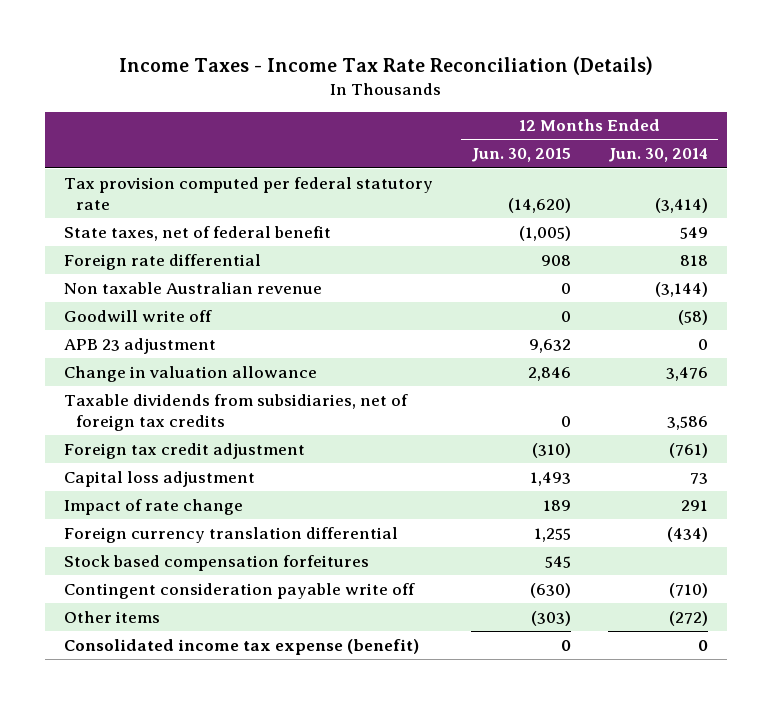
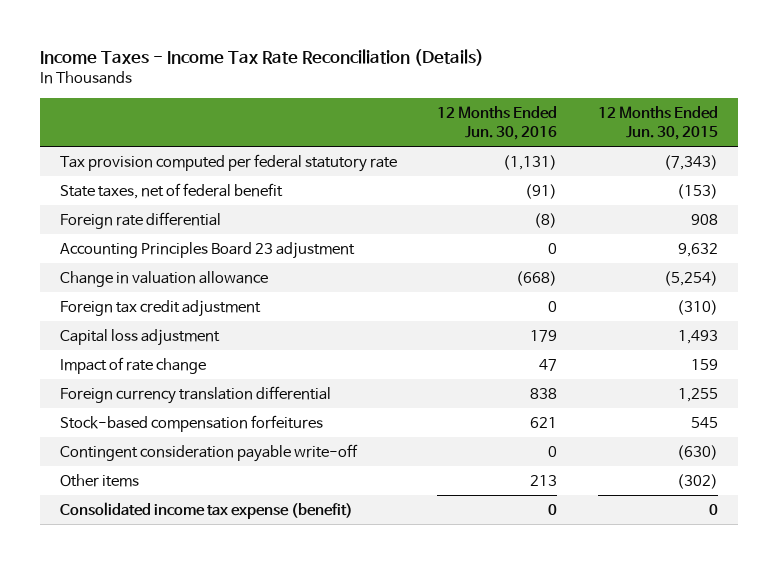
- | 12 Months Ended Jun. 30, 2015 | 12 Months Ended Jun. 30, 2014
+ | 12 Months Ended Jun. 30, 2016 | 12 Months Ended Jun. 30, 2015
- Tax provision computed per federal statutory rate | (14,620) | (3,414)
- State taxes, net of federal benefit | (1,005) | 549
+ Tax provision computed per federal statutory rate | (1,131) | (7,343)
+ State taxes, net of federal benefit | (91) | (153)
- Non taxable Australian revenue | 0 | (3,144)
- Goodwill write off | 0 | (58)
- APB 23 adjustment | 9,632 | 0
- Change in valuation allowance | 2,846 | 3,476
- Taxable dividends from subsidiaries, net of foreign tax credits | 0 | 3,586
+ Accounting Principles Board 23 adjustment | 0 | 9,632
+ Change in valuation allowance | (668) | (5,254)
- Impact of rate change | 189 | 291
+ Impact of rate change | 47 | 159
- Stock based compensation forfeitures | 545 |
- Contingent consideration payable write off | (630) | (710)
- Other items | (303) | (272)
+ Stock-based compensation forfeitures | 621 | 545
+ Contingent consideration payable write-off | 0 | (630)
+ Other items | 213 | (302)

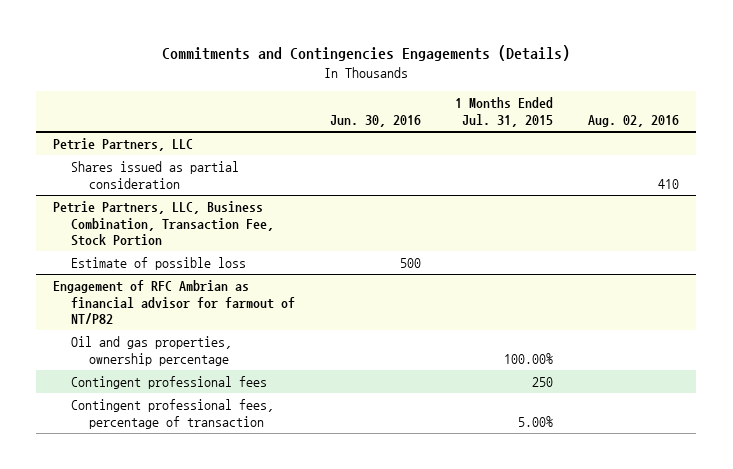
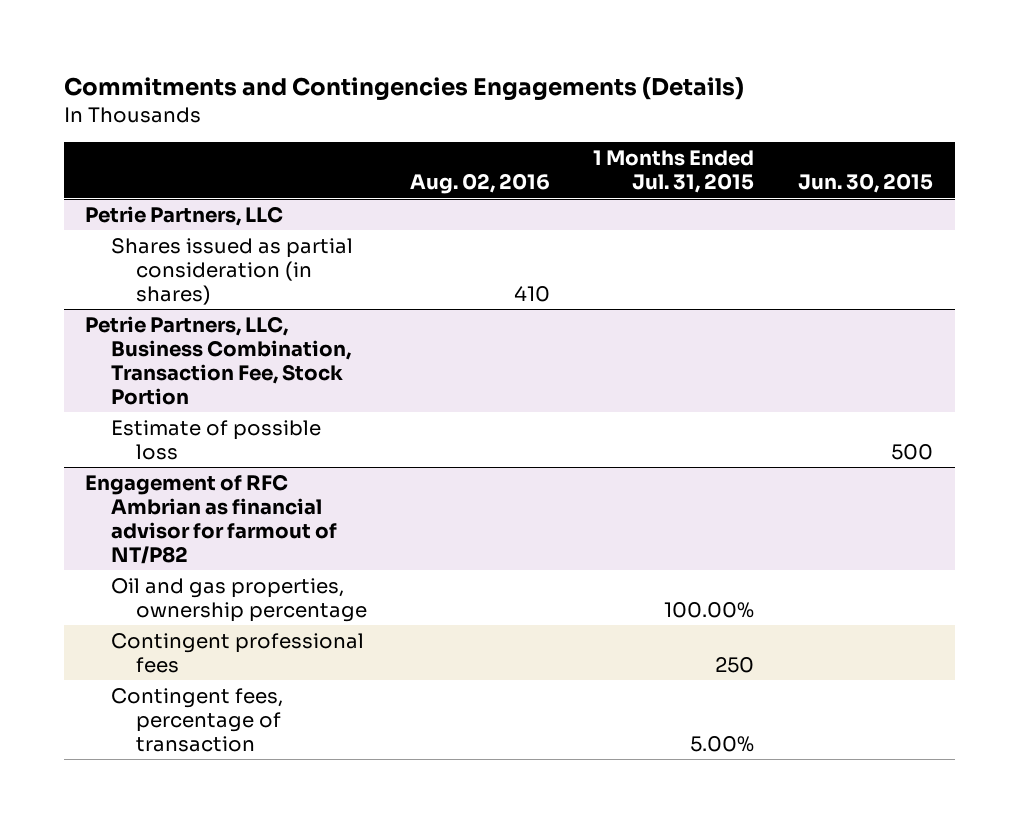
- | Jun. 30, 2016 | 1 Months Ended Jul. 31, 2015 | Aug. 02, 2016
+ | Aug. 02, 2016 | 1 Months Ended Jul. 31, 2015 | Jun. 30, 2015
@ Petrie Partners, LLC
- Shares issued as partial consideration | | | 410
+ Shares issued as partial consideration (in shares) | 410 | |
@ Engagement of RFC Ambrian as financial advisor for farmout of NT/P82
- Contingent professional fees, percentage of transaction | | 5.00% |
+ Contingent fees, percentage of transaction | | 5.00% |

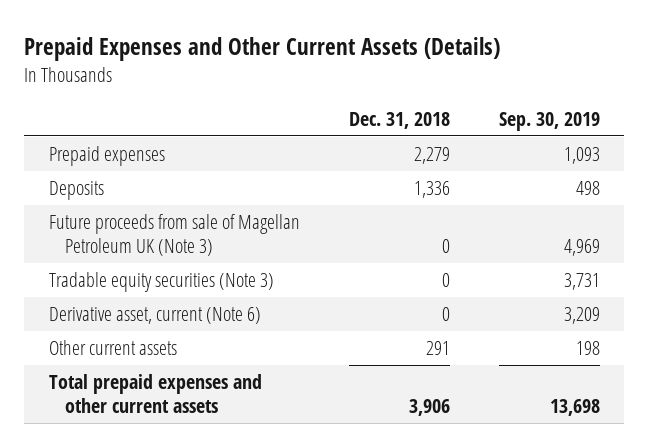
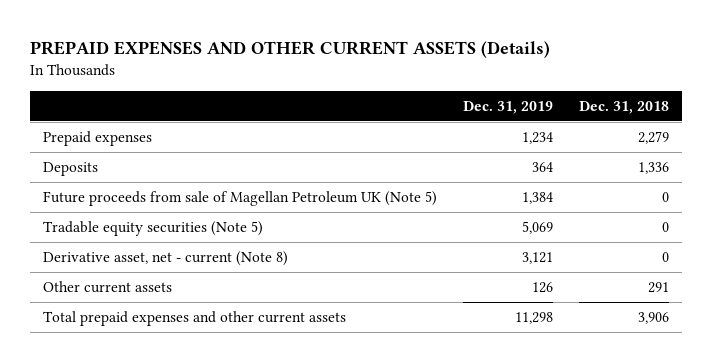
- Prepaid Expenses and Other Current Assets (Details)
+ PREPAID EXPENSES AND OTHER CURRENT ASSETS (Details)
- | Dec. 31, 2018 | Sep. 30, 2019
+ | Dec. 31, 2019 | Dec. 31, 2018
- Future proceeds from sale of Magellan Petroleum UK (Note 3) | 0 | 4,969
- Tradable equity securities (Note 3) | 0 | 3,731
- Derivative asset, current (Note 6) | 0 | 3,209
+ Future proceeds from sale of Magellan Petroleum UK (Note 5) | 1,384 | 0
+ Tradable equity securities (Note 5) | 5,069 | 0
+ Derivative asset, net - current (Note 8) | 3,121 | 0

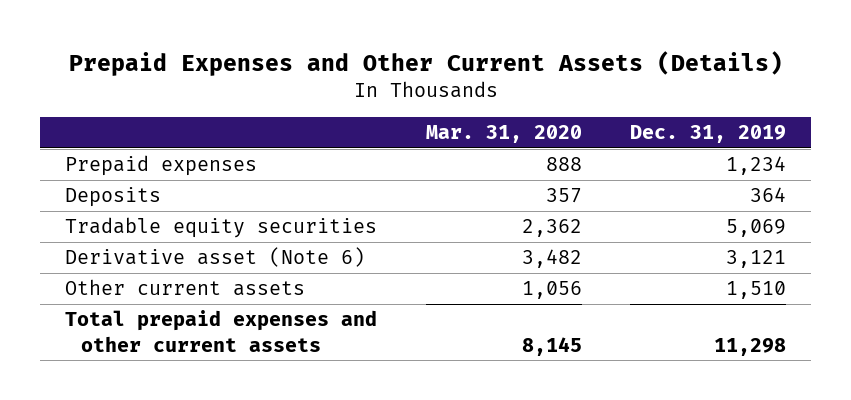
- PREPAID EXPENSES AND OTHER CURRENT ASSETS (Details)
+ Prepaid Expenses and Other Current Assets (Details)
- | Dec. 31, 2019 | Dec. 31, 2018
+ | Mar. 31, 2020 | Dec. 31, 2019
- Future proceeds from sale of Magellan Petroleum UK (Note 5) | 1,384 | 0
- Tradable equity securities (Note 5) | 5,069 | 0
- Derivative asset, net - current (Note 8) | 3,121 | 0
- Other current assets | 126 | 291
+ Tradable equity securities | 2,362 | 5,069
+ Derivative asset (Note 6) | 3,482 | 3,121
+ Other current assets | 1,056 | 1,510

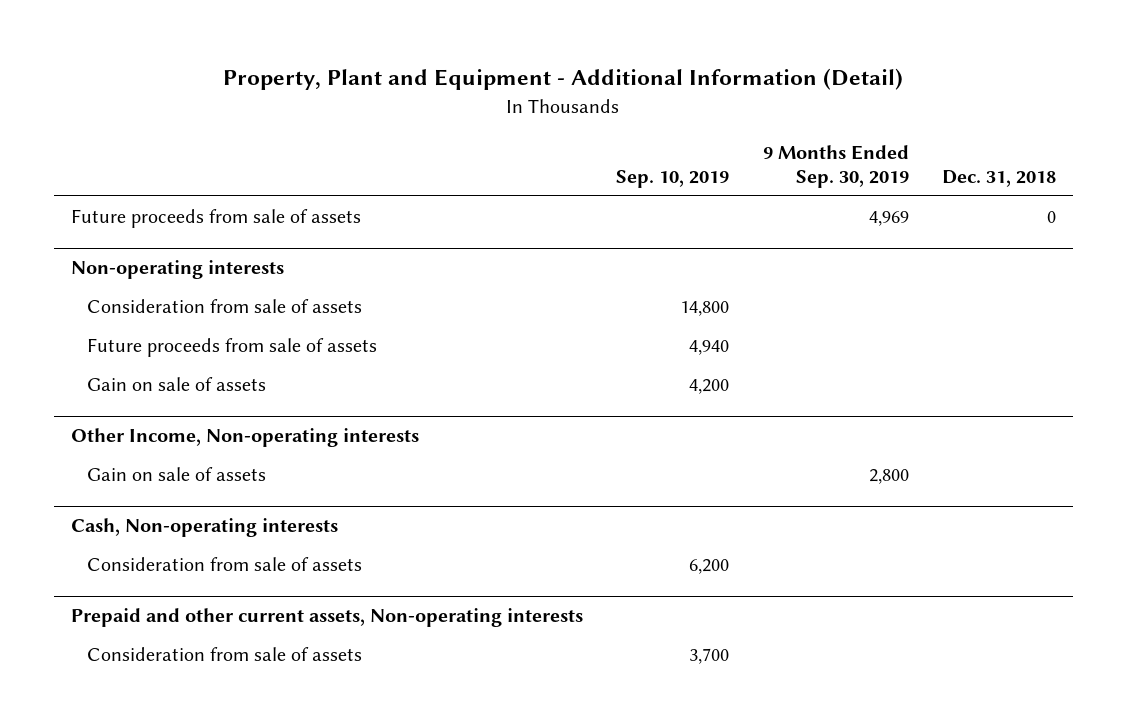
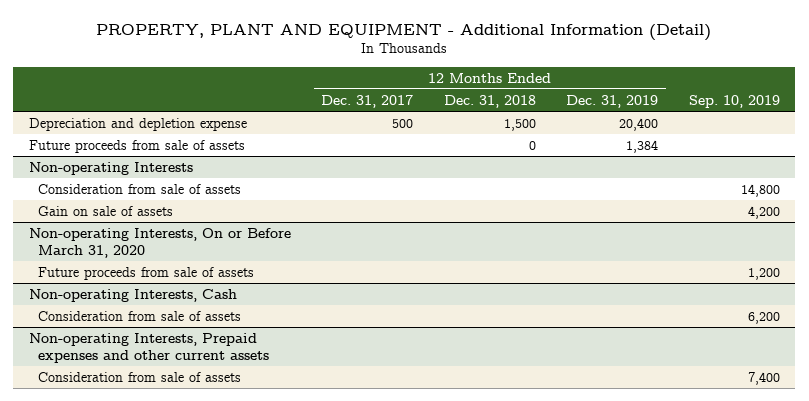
- Property, Plant and Equipment - Additional Information (Detail)
+ PROPERTY, PLANT AND EQUIPMENT - Additional Information (Detail)
- | Sep. 10, 2019 | 9 Months Ended Sep. 30, 2019 | Dec. 31, 2018
+ | 12 Months Ended Dec. 31, 2017 | 12 Months Ended Dec. 31, 2018 | 12 Months Ended Dec. 31, 2019 | Sep. 10, 2019
+ Depreciation and depletion expense | 500 | 1,500 | 20,400 |
- Non-operating interests
+ Non-operating Interests
- Future proceeds from sale of assets | 4,940 | |
- Other Income, Non-operating interests
- Gain on sale of assets | | 2,800 |
- Cash, Non-operating interests
+ Non-operating Interests, On or Before March 31, 2020
+ Future proceeds from sale of assets | | | | 1,200
+ Non-operating Interests, Cash
- Prepaid and other current assets, Non-operating interests
- Consideration from sale of assets | 3,700 | |
+ Non-operating Interests, Prepaid expenses and other current assets
+ Consideration from sale of assets | | | | 7,400

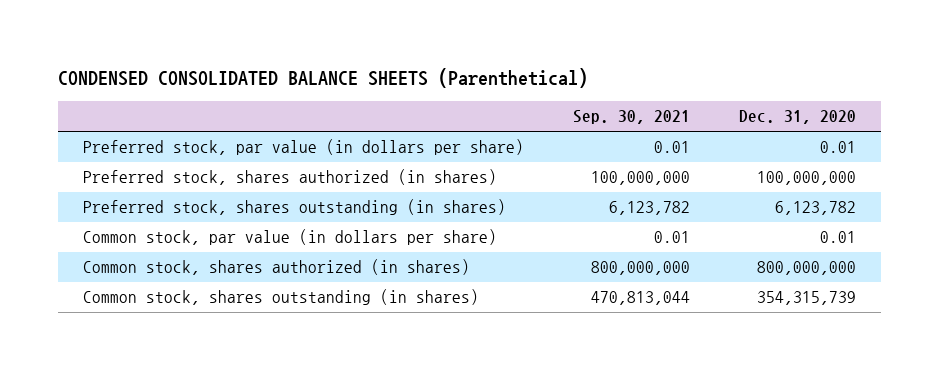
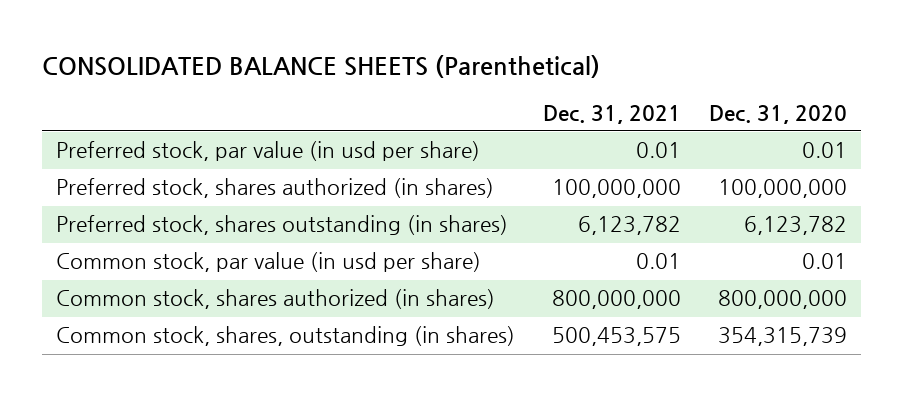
- CONDENSED CONSOLIDATED BALANCE SHEETS (Parenthetical)
+ CONSOLIDATED BALANCE SHEETS (Parenthetical)
- | Sep. 30, 2021 | Dec. 31, 2020
+ | Dec. 31, 2021 | Dec. 31, 2020
- Preferred stock, par value (in dollars per share) | 0.01 | 0.01
+ Preferred stock, par value (in usd per share) | 0.01 | 0.01
- Common stock, par value (in dollars per share) | 0.01 | 0.01
+ Common stock, par value (in usd per share) | 0.01 | 0.01
- Common stock, shares outstanding (in shares) | 470,813,044 | 354,315,739
+ Common stock, shares, outstanding (in shares) | 500,453,575 | 354,315,739

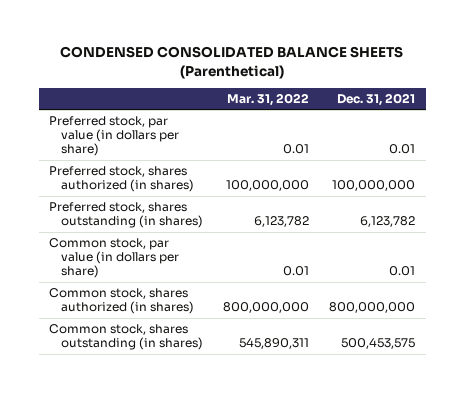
- CONSOLIDATED BALANCE SHEETS (Parenthetical)
+ CONDENSED CONSOLIDATED BALANCE SHEETS (Parenthetical)
- | Dec. 31, 2021 | Dec. 31, 2020
+ | Mar. 31, 2022 | Dec. 31, 2021
- Preferred stock, par value (in usd per share) | 0.01 | 0.01
+ Preferred stock, par value (in dollars per share) | 0.01 | 0.01
- Common stock, par value (in usd per share) | 0.01 | 0.01
+ Common stock, par value (in dollars per share) | 0.01 | 0.01
- Common stock, shares, outstanding (in shares) | 500,453,575 | 354,315,739
+ Common stock, shares outstanding (in shares) | 545,890,311 | 500,453,575

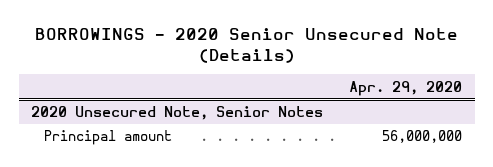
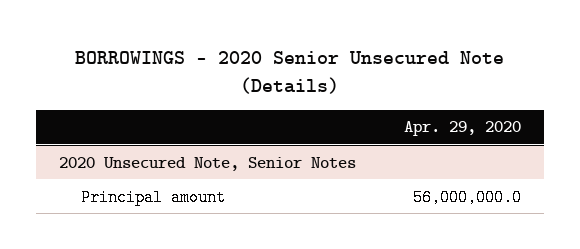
@ 2020 Unsecured Note, Senior Notes
- Principal amount | 56,000,000
+ Principal amount | 56,000,000.0

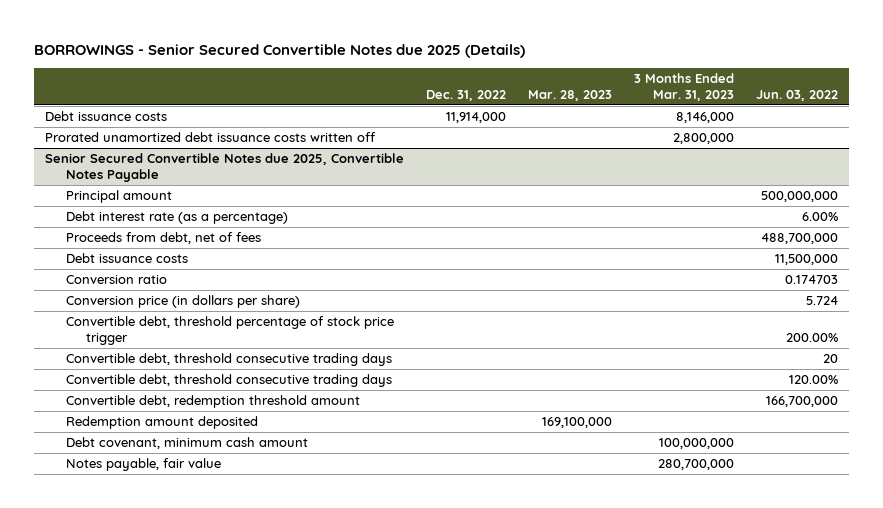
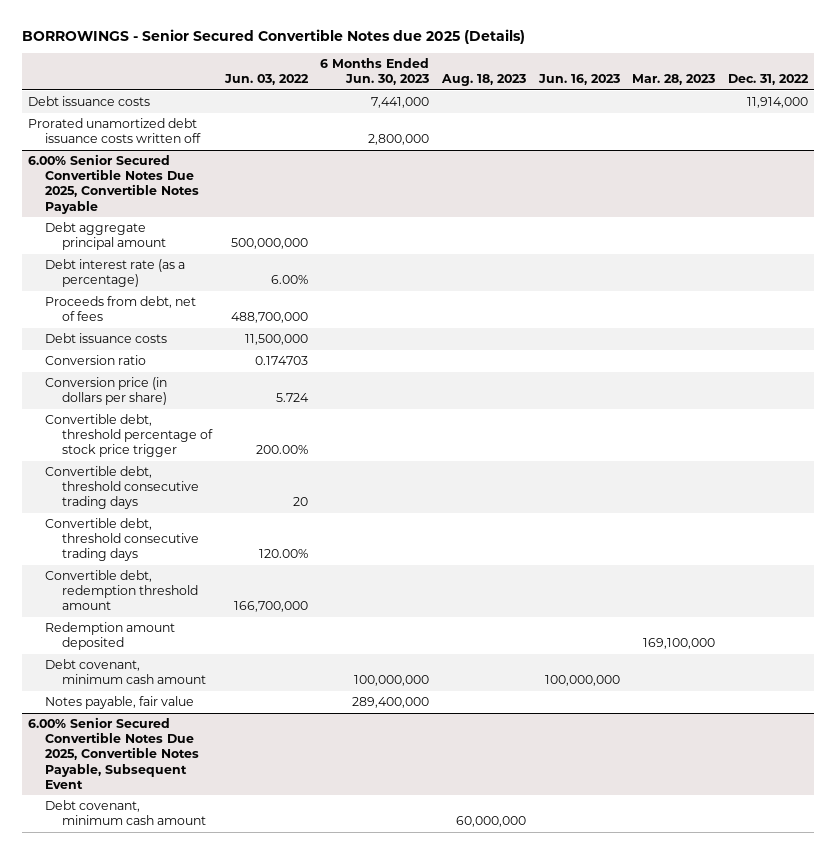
- | Dec. 31, 2022 | Mar. 28, 2023 | 3 Months Ended Mar. 31, 2023 | Jun. 03, 2022
+ | Jun. 03, 2022 | 6 Months Ended Jun. 30, 2023 | Aug. 18, 2023 | Jun. 16, 2023 | Mar. 28, 2023 | Dec. 31, 2022
- Senior Secured Convertible Notes due 2025, Convertible Notes Payable
- Principal amount | | | | 500,000,000
+ 6.00% Senior Secured Convertible Notes Due 2025, Convertible Notes Payable
+ Debt aggregate principal amount | 500,000,000 | | | | |
+ 6.00% Senior Secured Convertible Notes Due 2025, Convertible Notes Payable, Subsequent Event
+ Debt covenant, minimum cash amount | | | 60,000,000 | | |

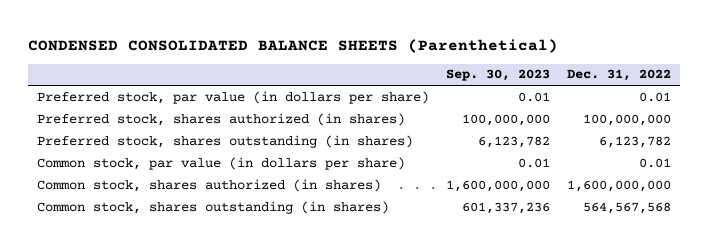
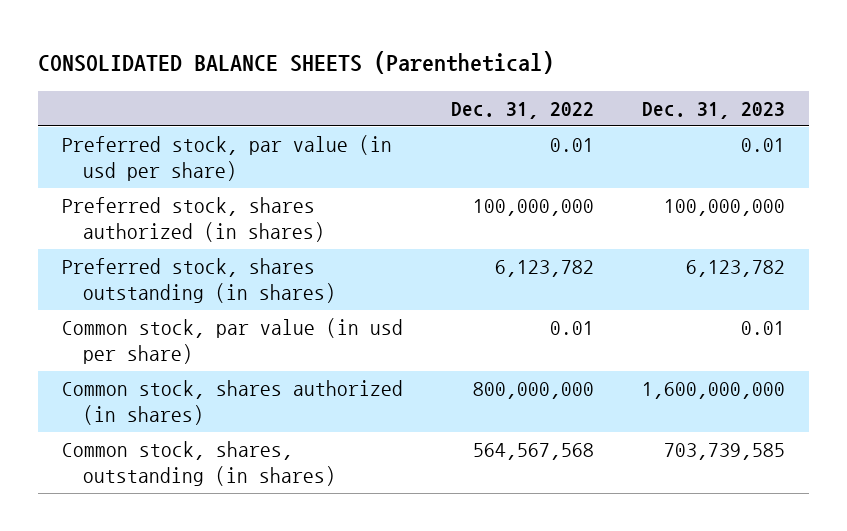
- CONDENSED CONSOLIDATED BALANCE SHEETS (Parenthetical)
+ CONSOLIDATED BALANCE SHEETS (Parenthetical)
- | Sep. 30, 2023 | Dec. 31, 2022
+ | Dec. 31, 2022 | Dec. 31, 2023
- Preferred stock, par value (in dollars per share) | 0.01 | 0.01
+ Preferred stock, par value (in usd per share) | 0.01 | 0.01
- Common stock, par value (in dollars per share) | 0.01 | 0.01
- Common stock, shares authorized (in shares) | 1,600,000,000 | 1,600,000,000
- Common stock, shares outstanding (in shares) | 601,337,236 | 564,567,568
+ Common stock, par value (in usd per share) | 0.01 | 0.01
+ Common stock, shares authorized (in shares) | 800,000,000 | 1,600,000,000
+ Common stock, shares, outstanding (in shares) | 564,567,568 | 703,739,585

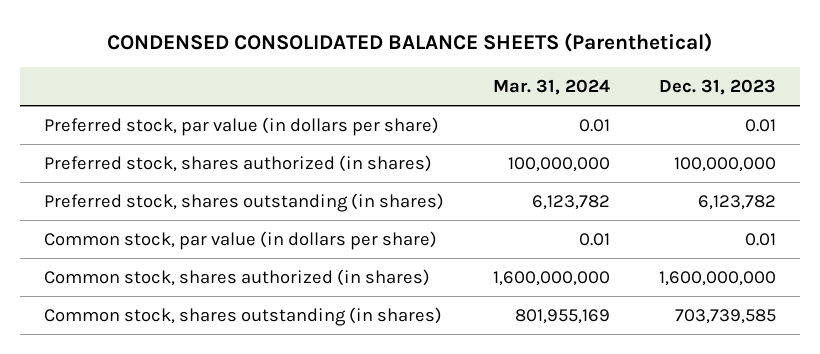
- CONSOLIDATED BALANCE SHEETS (Parenthetical)
+ CONDENSED CONSOLIDATED BALANCE SHEETS (Parenthetical)
- | Dec. 31, 2022 | Dec. 31, 2023
+ | Mar. 31, 2024 | Dec. 31, 2023
- Preferred stock, par value (in usd per share) | 0.01 | 0.01
+ Preferred stock, par value (in dollars per share) | 0.01 | 0.01
- Common stock, par value (in usd per share) | 0.01 | 0.01
+ Common stock, par value (in dollars per share) | 0.01 | 0.01
- Common stock, shares, outstanding (in shares) | 564,567,568 | 703,739,585
+ Common stock, shares outstanding (in shares) | 801,955,169 | 703,739,585

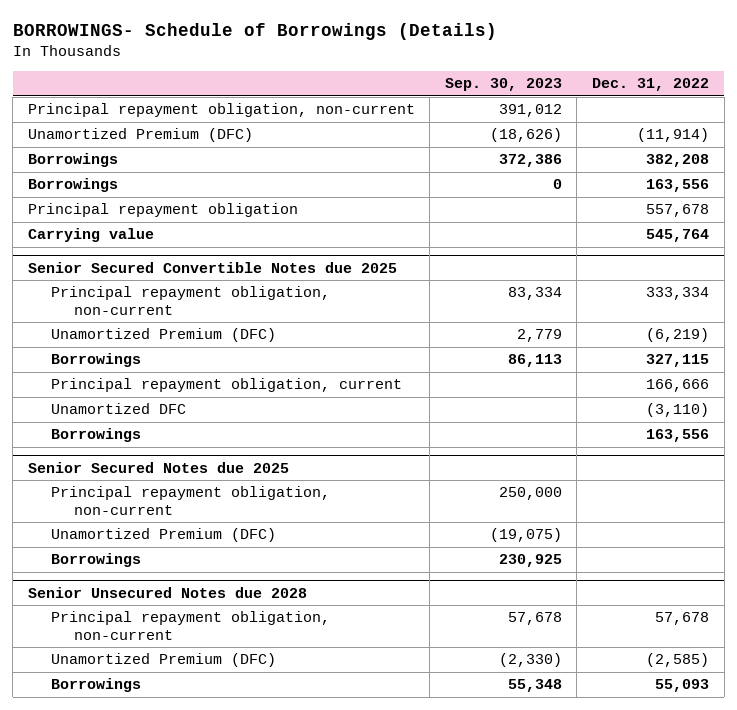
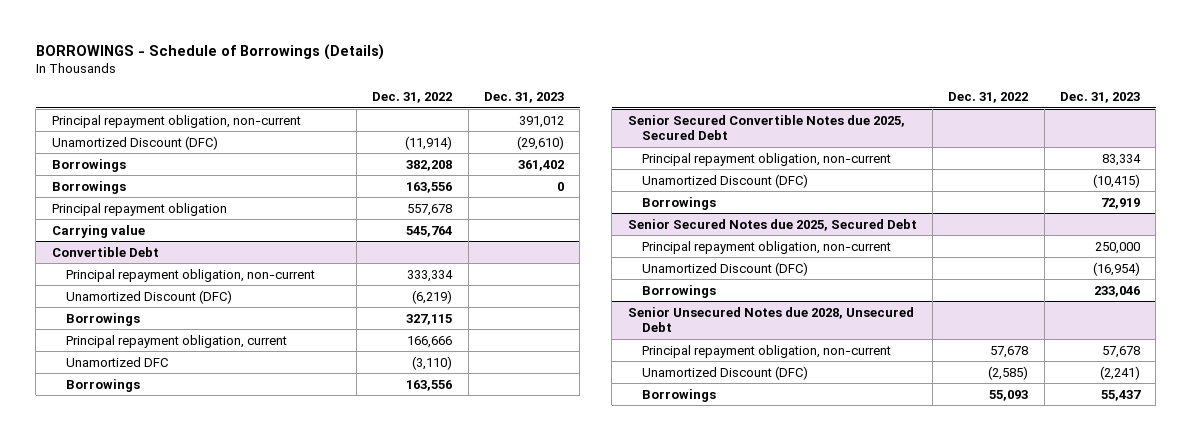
- BORROWINGS- Schedule of Borrowings (Details)
+ BORROWINGS - Schedule of Borrowings (Details)
- | Sep. 30, 2023 | Dec. 31, 2022
+ | Dec. 31, 2022 | Dec. 31, 2023
- Unamortized Premium (DFC) | (18,626) | (11,914)
+ Unamortized Discount (DFC) | (11,914) | (29,610)
- Senior Secured Convertible Notes due 2025
+ Convertible Debt
- Unamortized Premium (DFC) | 2,779 | (6,219)
+ Unamortized Discount (DFC) | (6,219) |
- Senior Secured Notes due 2025
+ Senior Secured Convertible Notes due 2025, Secured Debt
- Unamortized Premium (DFC) | (19,075) |
+ Unamortized Discount (DFC) | | (10,415)
- Senior Unsecured Notes due 2028
+ Senior Secured Notes due 2025, Secured Debt
+ Principal repayment obligation, non-current | | 250,000
+ Unamortized Discount (DFC) | | (16,954)
+ Borrowings | | 233,046
+ Senior Unsecured Notes due 2028, Unsecured Debt
- Unamortized Premium (DFC) | (2,330) | (2,585)
+ Unamortized Discount (DFC) | (2,585) | (2,241)

